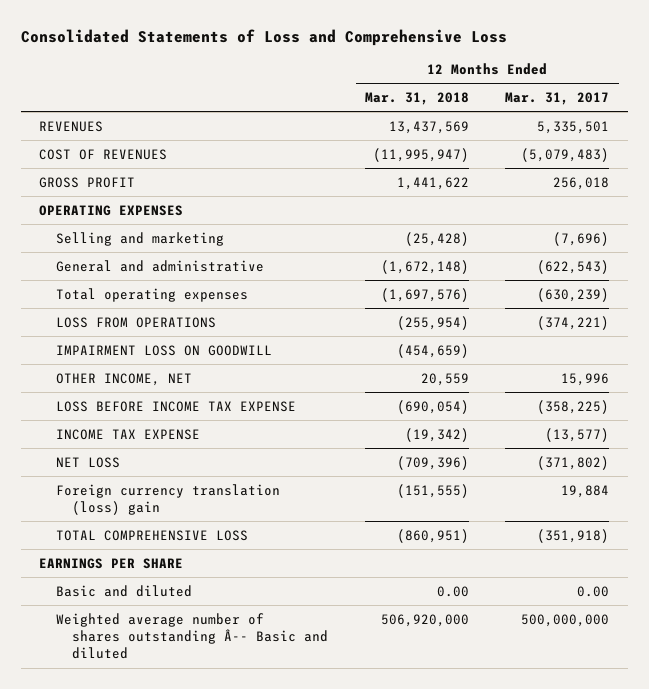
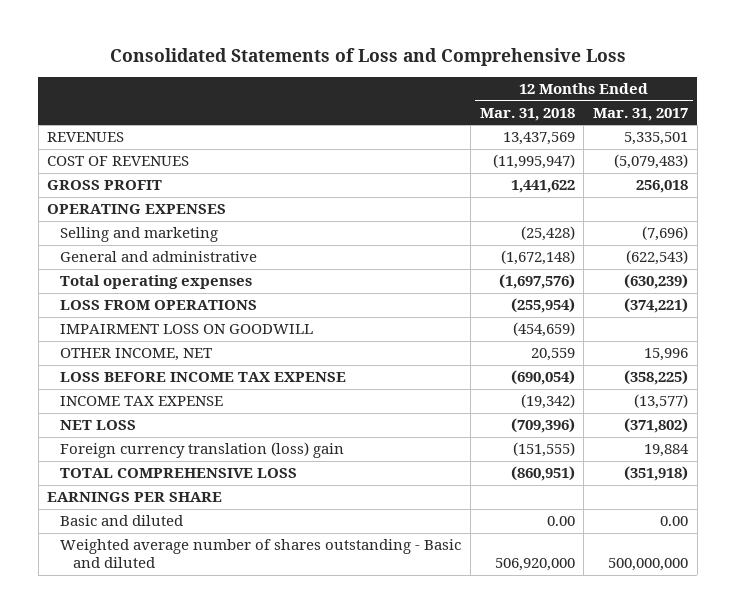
- Weighted average number of shares outstanding Â-- Basic and diluted | 506,920,000 | 500,000,000
+ Weighted average number of shares outstanding - Basic and diluted | 506,920,000 | 500,000,000

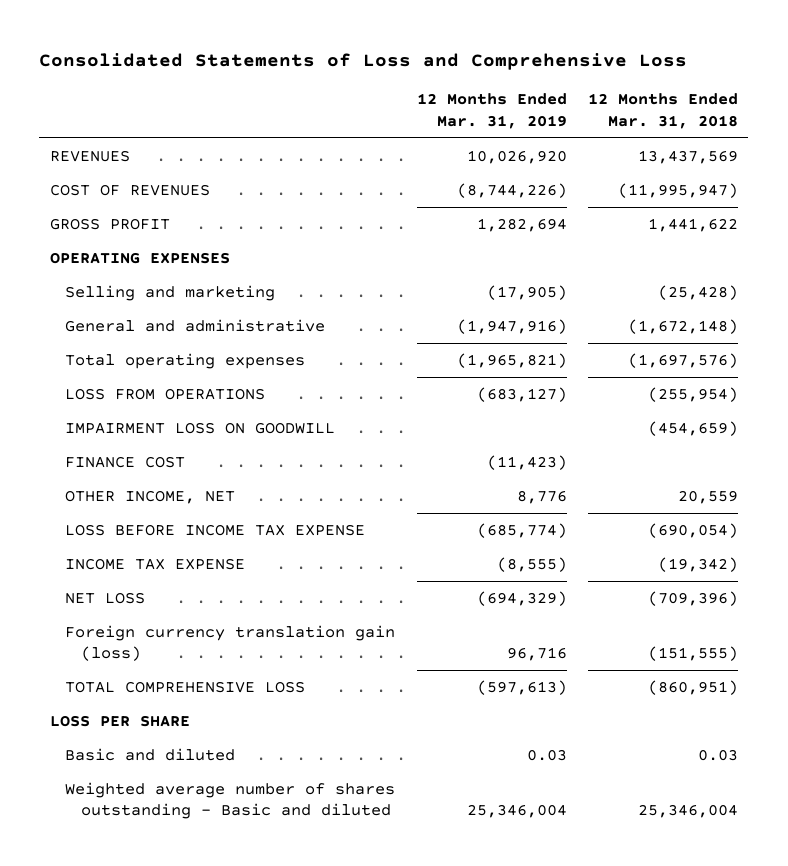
- | 12 Months Ended Mar. 31, 2018 | 12 Months Ended Mar. 31, 2017
+ | 12 Months Ended Mar. 31, 2019 | 12 Months Ended Mar. 31, 2018
+ FINANCE COST | (11,423) |
- Foreign currency translation (loss) gain | (151,555) | 19,884
+ Foreign currency translation gain (loss) | 96,716 | (151,555)
- EARNINGS PER SHARE
- Basic and diluted | 0.00 | 0.00
- Weighted average number of shares outstanding - Basic and diluted | 506,920,000 | 500,000,000
+ LOSS PER SHARE
+ Basic and diluted | 0.03 | 0.03
+ Weighted average number of shares outstanding - Basic and diluted | 25,346,004 | 25,346,004

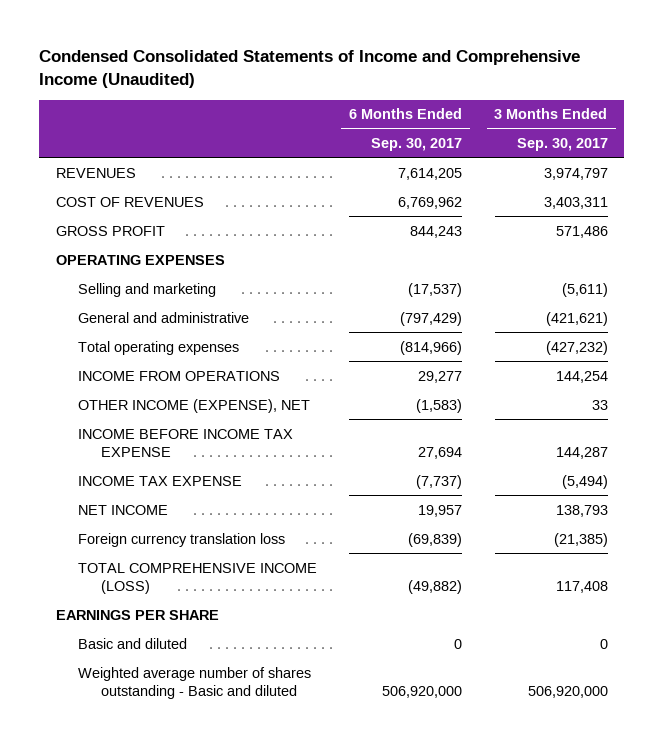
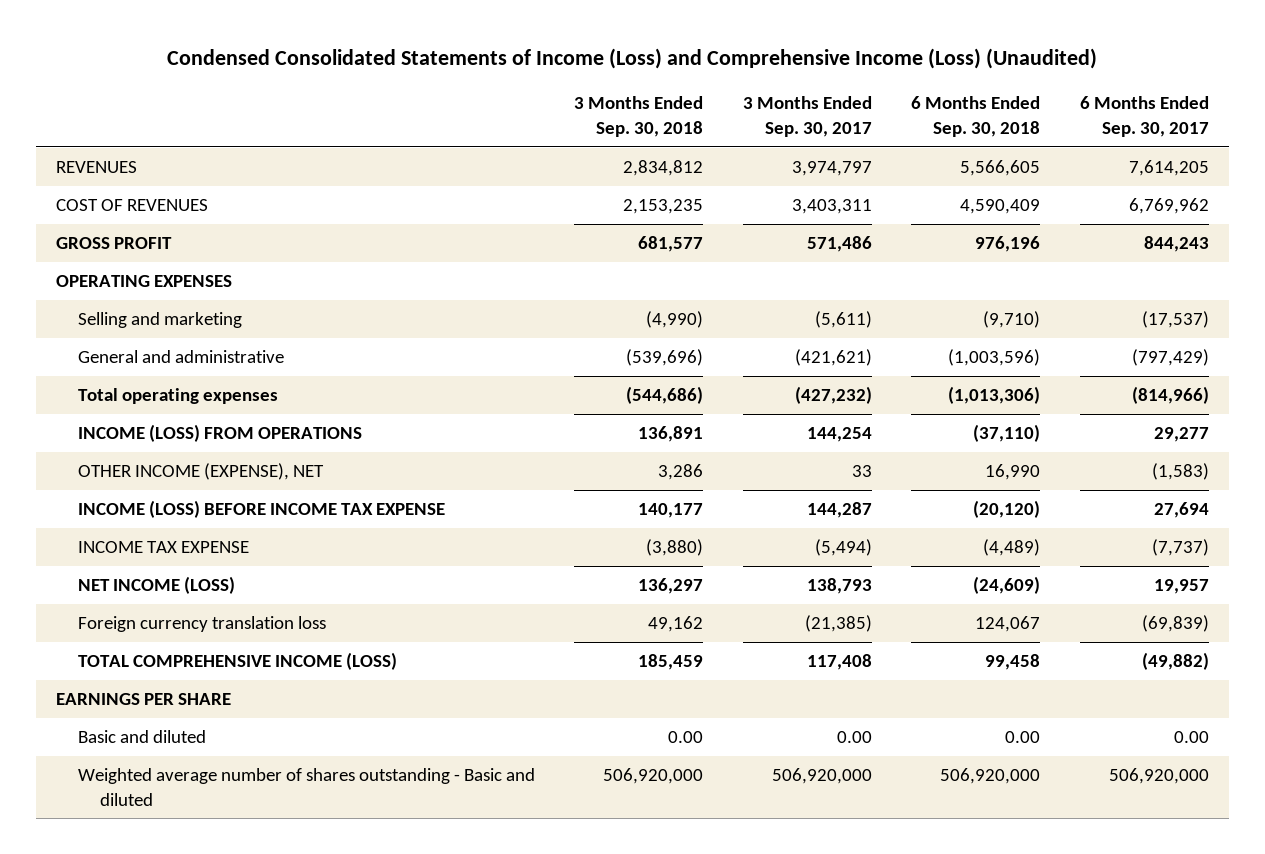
- Condensed Consolidated Statements of Income and Comprehensive Income (Unaudited)
+ Condensed Consolidated Statements of Income (Loss) and Comprehensive Income (Loss) (Unaudited)
- | 6 Months Ended Sep. 30, 2017 | 3 Months Ended Sep. 30, 2017
+ | 3 Months Ended Sep. 30, 2018 | 3 Months Ended Sep. 30, 2017 | 6 Months Ended Sep. 30, 2018 | 6 Months Ended Sep. 30, 2017
- INCOME FROM OPERATIONS | 29,277 | 144,254
+ INCOME (LOSS) FROM OPERATIONS | 136,891 | 144,254 | (37,110) | 29,277
- INCOME BEFORE INCOME TAX EXPENSE | 27,694 | 144,287
+ INCOME (LOSS) BEFORE INCOME TAX EXPENSE | 140,177 | 144,287 | (20,120) | 27,694
- NET INCOME | 19,957 | 138,793
+ NET INCOME (LOSS) | 136,297 | 138,793 | (24,609) | 19,957
- Basic and diluted | 0 | 0
+ Basic and diluted | 0.00 | 0.00 | 0.00 | 0.00

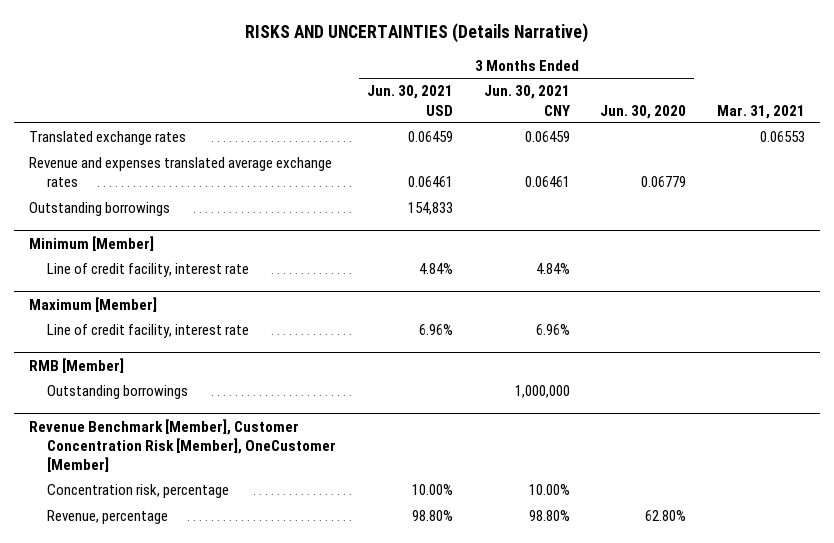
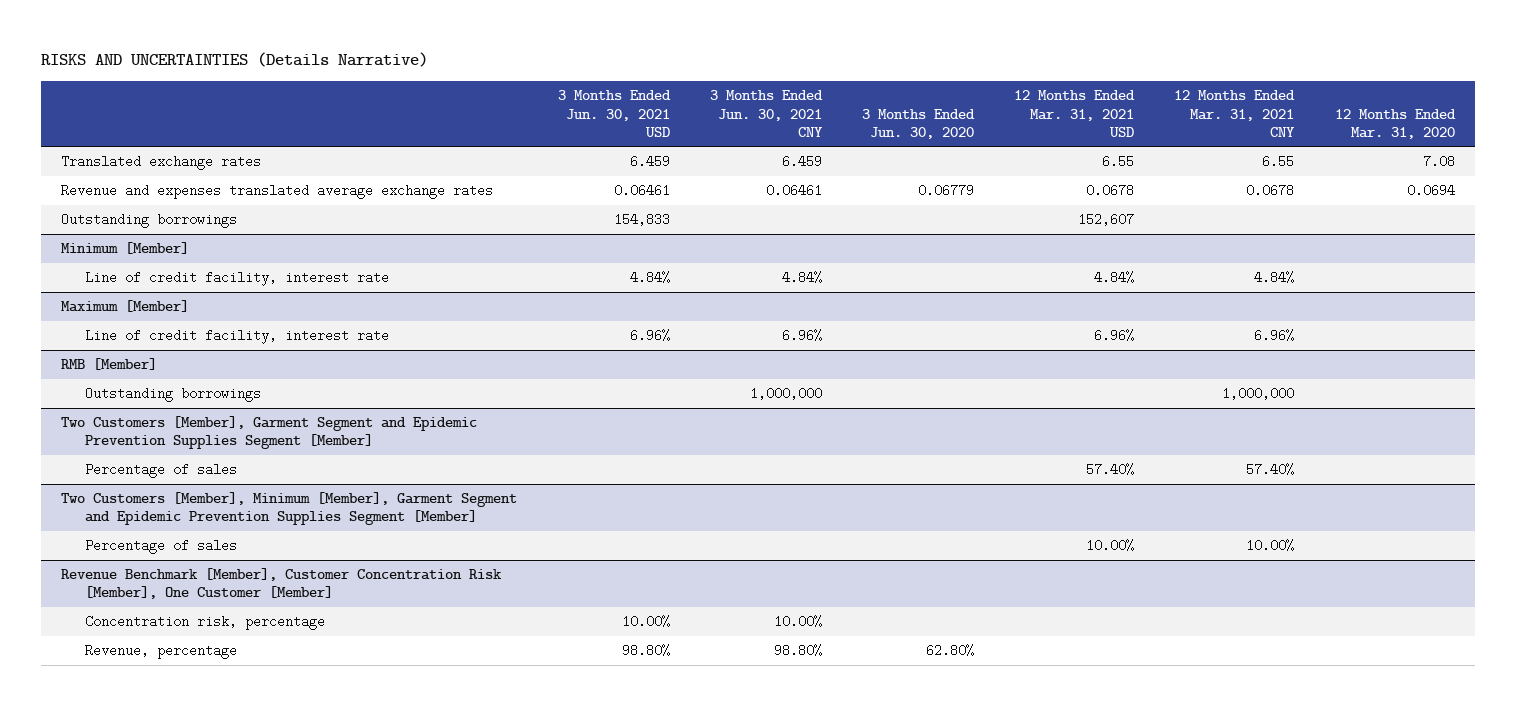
- | 3 Months Ended Jun. 30, 2021 USD | 3 Months Ended Jun. 30, 2021 CNY | 3 Months Ended Jun. 30, 2020 | Mar. 31, 2021
+ | 3 Months Ended Jun. 30, 2021 USD | 3 Months Ended Jun. 30, 2021 CNY | 3 Months Ended Jun. 30, 2020 | 12 Months Ended Mar. 31, 2021 USD | 12 Months Ended Mar. 31, 2021 CNY | 12 Months Ended Mar. 31, 2020
- Translated exchange rates | 0.06459 | 0.06459 | | 0.06553
+ Translated exchange rates | 6.459 | 6.459 | | 6.55 | 6.55 | 7.08
- Revenue Benchmark [Member], Customer Concentration Risk [Member], OneCustomer [Member]
+ Two Customers [Member], Garment Segment and Epidemic Prevention Supplies Segment [Member]
+ Percentage of sales | | | | 57.40% | 57.40% |
+ Two Customers [Member], Minimum [Member], Garment Segment and Epidemic Prevention Supplies Segment [Member]
+ Percentage of sales | | | | 10.00% | 10.00% |
+ Revenue Benchmark [Member], Customer Concentration Risk [Member], One Customer [Member]

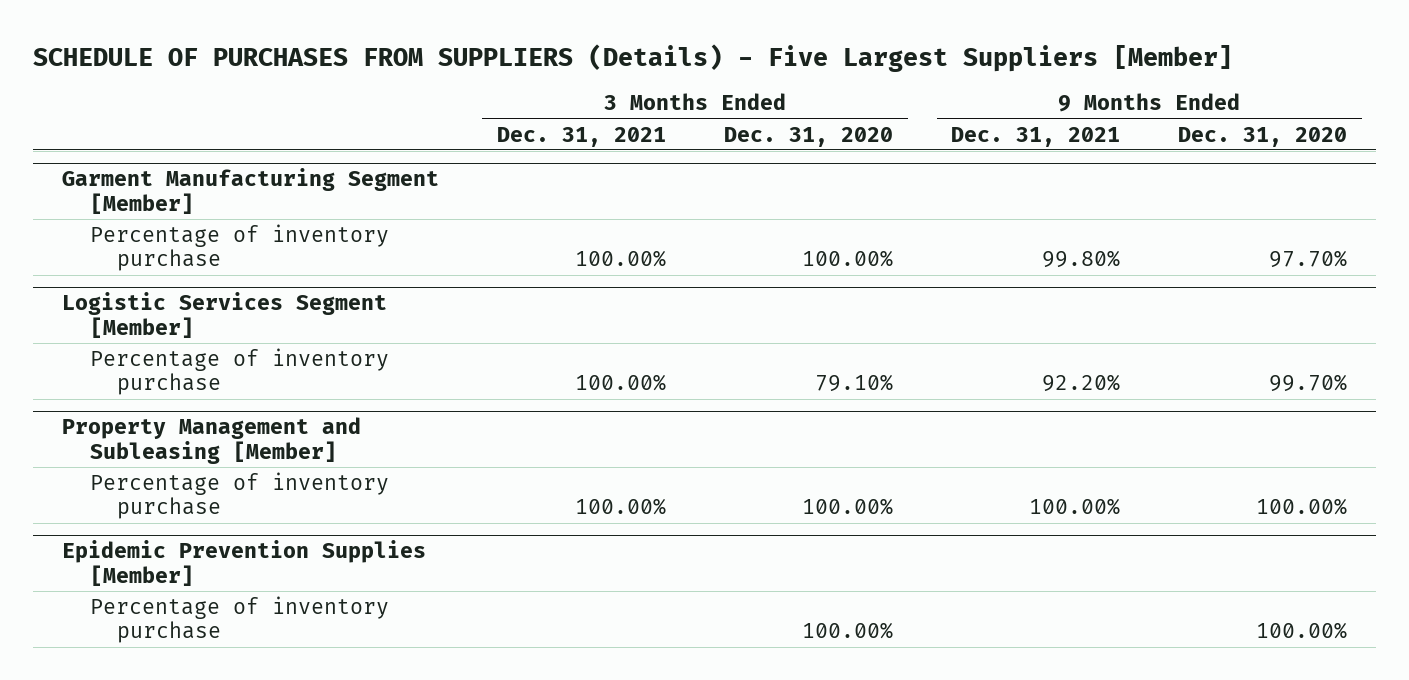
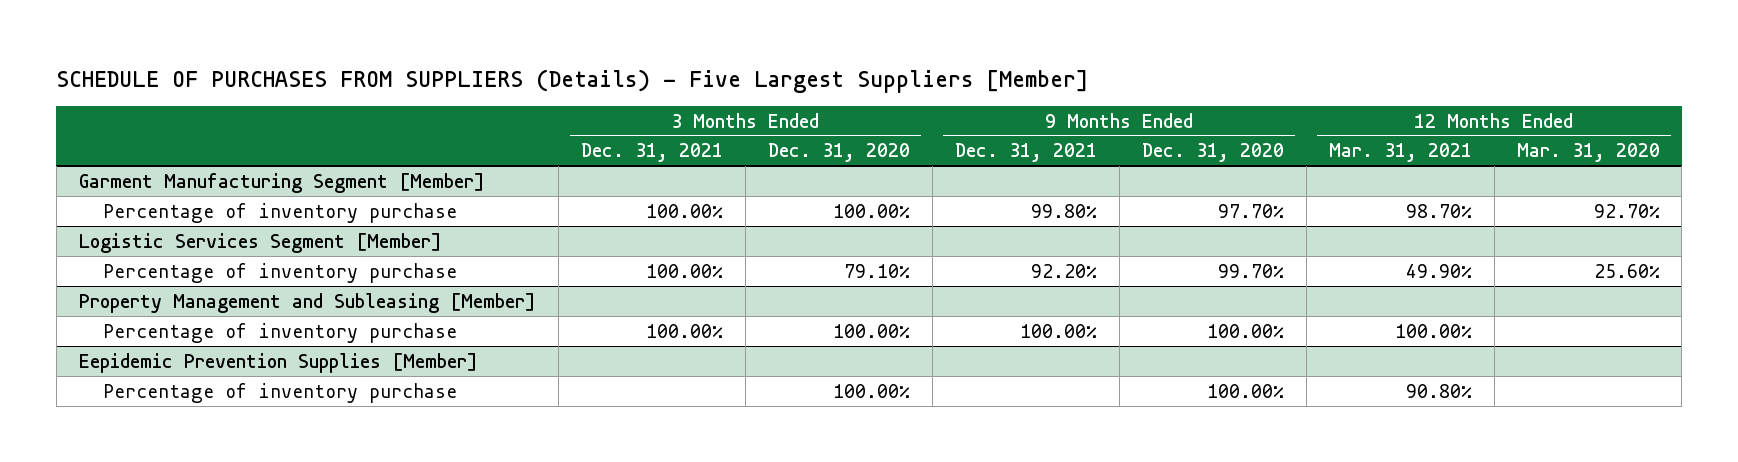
- | 3 Months Ended Dec. 31, 2021 | 3 Months Ended Dec. 31, 2020 | 9 Months Ended Dec. 31, 2021 | 9 Months Ended Dec. 31, 2020
+ | 3 Months Ended Dec. 31, 2021 | 3 Months Ended Dec. 31, 2020 | 9 Months Ended Dec. 31, 2021 | 9 Months Ended Dec. 31, 2020 | 12 Months Ended Mar. 31, 2021 | 12 Months Ended Mar. 31, 2020
- Epidemic Prevention Supplies [Member]
+ Eepidemic Prevention Supplies [Member]

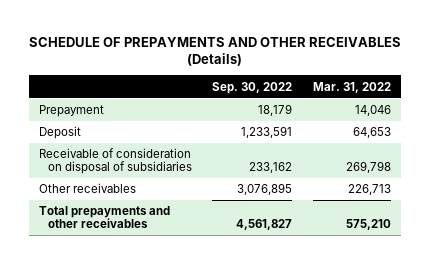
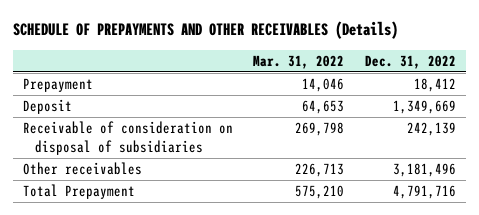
- | Sep. 30, 2022 | Mar. 31, 2022
+ | Mar. 31, 2022 | Dec. 31, 2022
- Total prepayments and other receivables | 4,561,827 | 575,210
+ Total Prepayment | 575,210 | 4,791,716

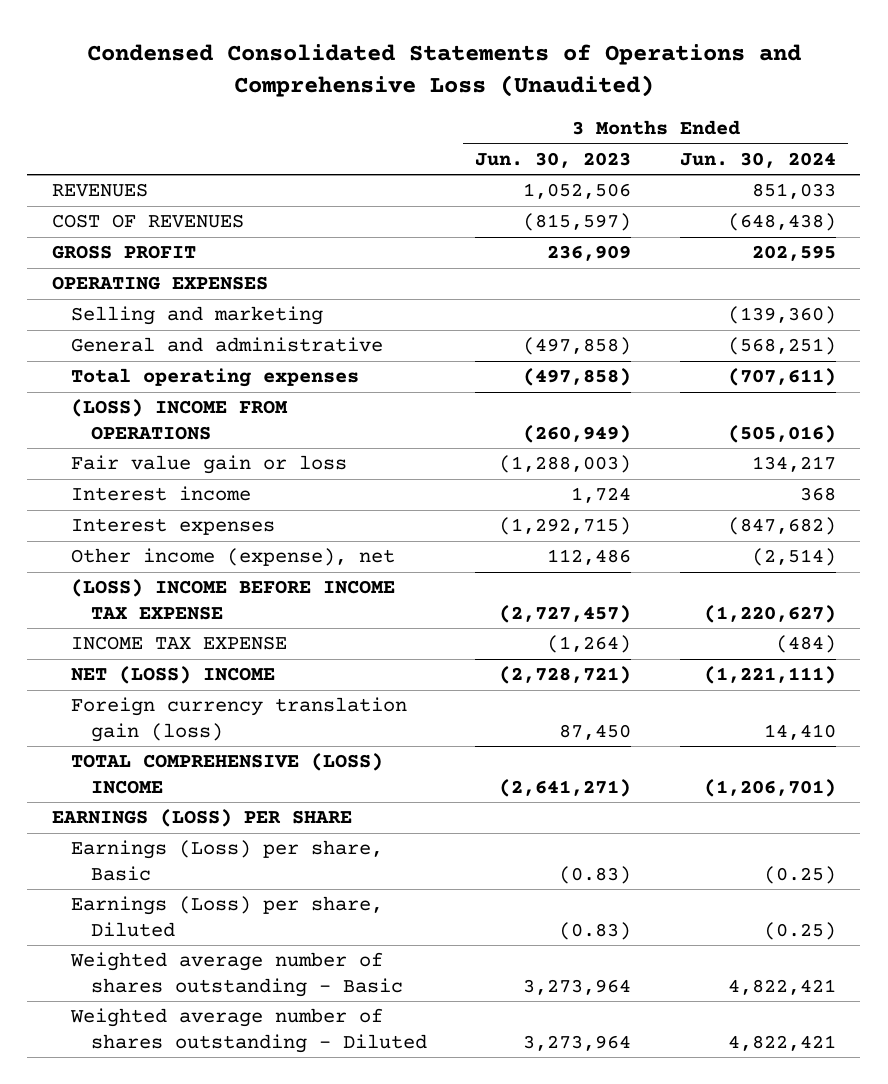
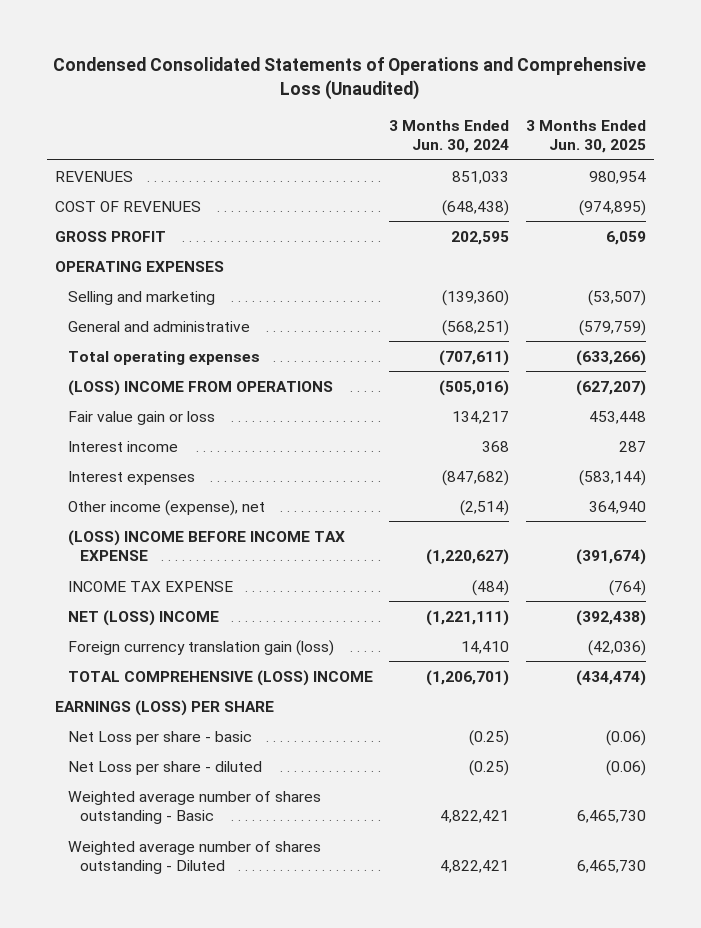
- | 3 Months Ended Jun. 30, 2023 | 3 Months Ended Jun. 30, 2024
+ | 3 Months Ended Jun. 30, 2024 | 3 Months Ended Jun. 30, 2025
- Earnings (Loss) per share, Basic | (0.83) | (0.25)
- Earnings (Loss) per share, Diluted | (0.83) | (0.25)
+ Net Loss per share - basic | (0.25) | (0.06)
+ Net Loss per share - diluted | (0.25) | (0.06)

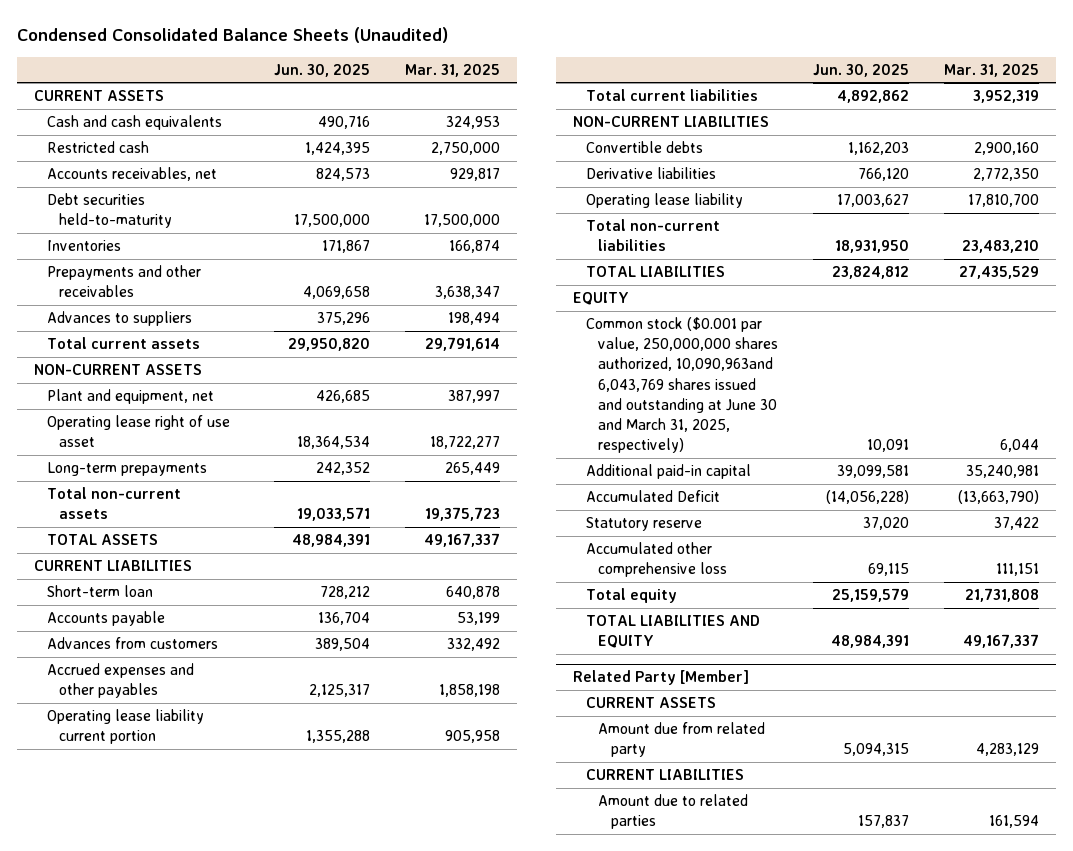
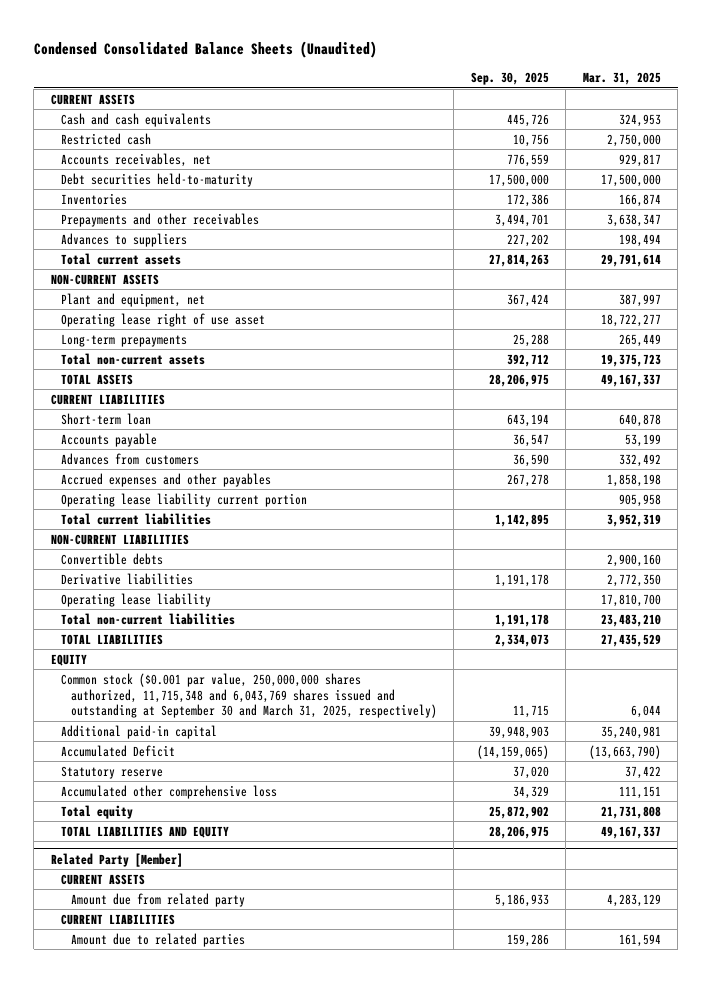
- | Jun. 30, 2025 | Mar. 31, 2025
+ | Sep. 30, 2025 | Mar. 31, 2025
- Common stock ($0.001 par value, 250,000,000 shares authorized, 10,090,963and 6,043,769 shares issued and outstanding at June 30 and March 31, 2025, respectively) | 10,091 | 6,044
+ Common stock ($0.001 par value, 250,000,000 shares authorized, 11,715,348 and 6,043,769 shares issued and outstanding at September 30 and March 31, 2025, respectively) | 11,715 | 6,044

